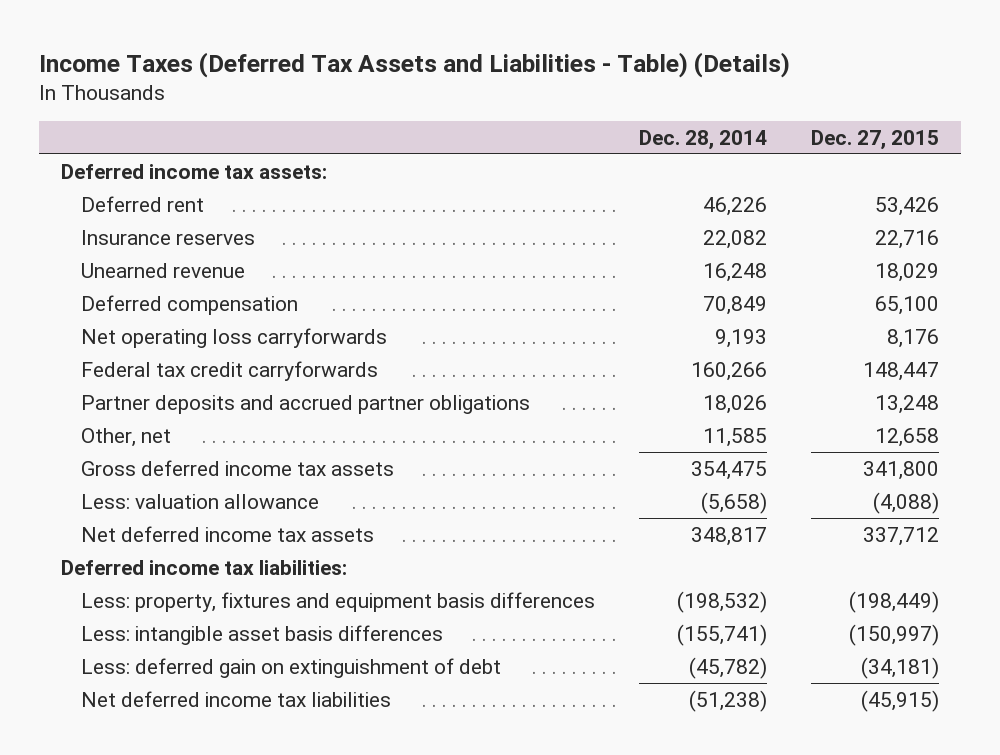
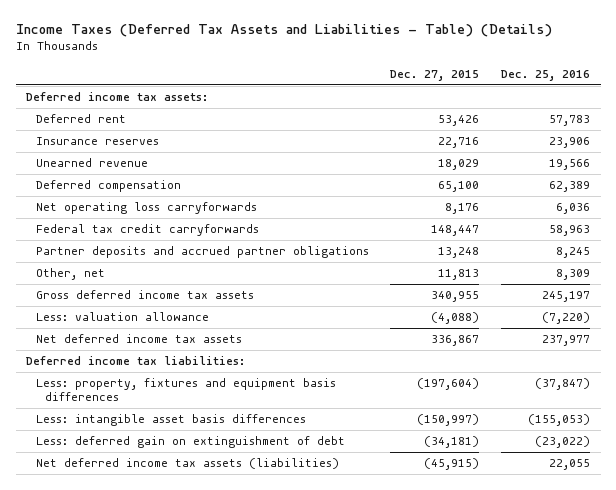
- | Dec. 28, 2014 | Dec. 27, 2015
+ | Dec. 27, 2015 | Dec. 25, 2016
- Other, net | 11,585 | 12,658
- Gross deferred income tax assets | 354,475 | 341,800
+ Other, net | 11,813 | 8,309
+ Gross deferred income tax assets | 340,955 | 245,197
- Net deferred income tax assets | 348,817 | 337,712
+ Net deferred income tax assets | 336,867 | 237,977
- Less: property, fixtures and equipment basis differences | (198,532) | (198,449)
+ Less: property, fixtures and equipment basis differences | (197,604) | (37,847)
- Net deferred income tax liabilities | (51,238) | (45,915)
+ Net deferred income tax assets (liabilities) | (45,915) | 22,055

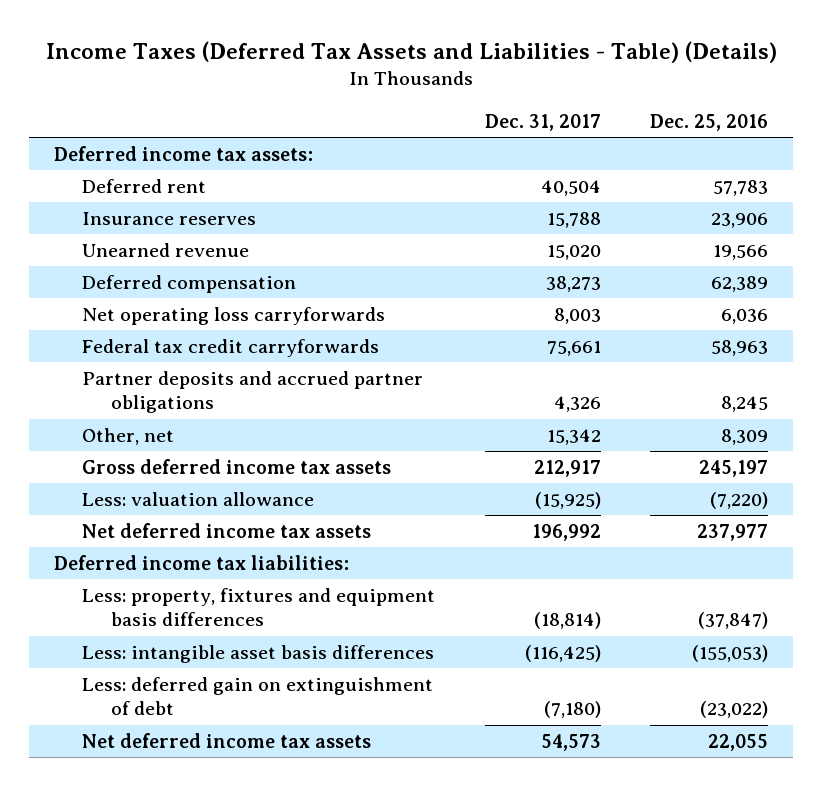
- | Dec. 27, 2015 | Dec. 25, 2016
+ | Dec. 31, 2017 | Dec. 25, 2016
- Net deferred income tax assets (liabilities) | (45,915) | 22,055
+ Net deferred income tax assets | 54,573 | 22,055

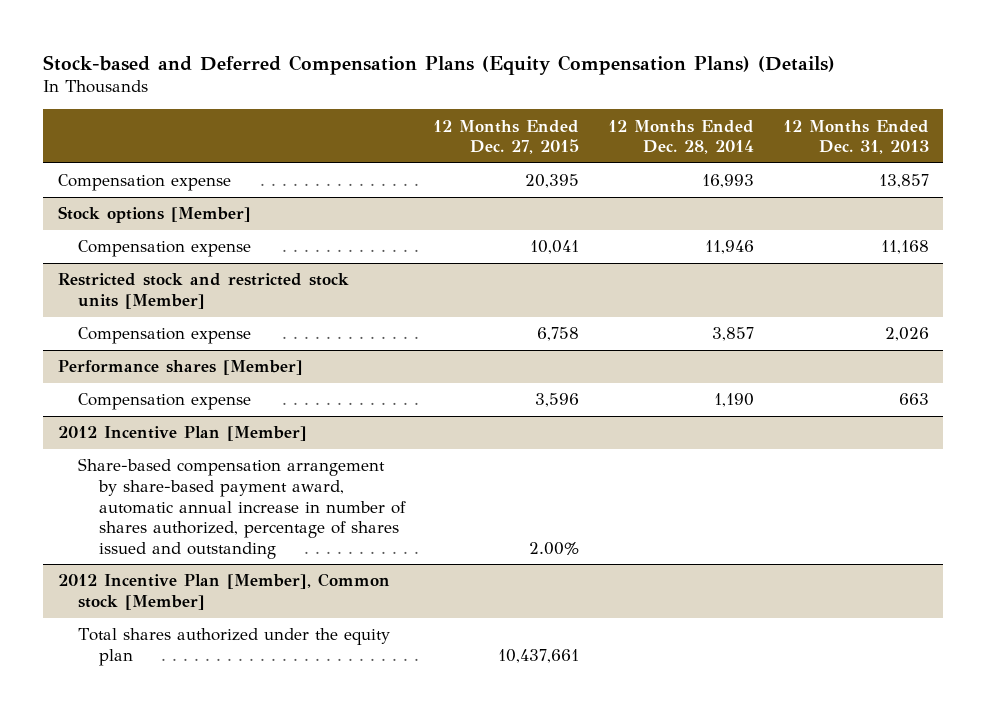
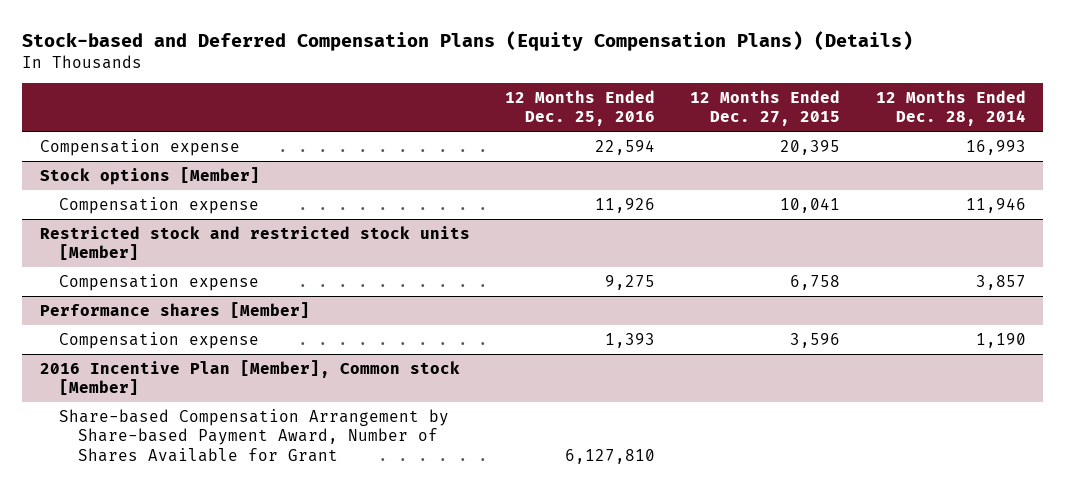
- | 12 Months Ended Dec. 27, 2015 | 12 Months Ended Dec. 28, 2014 | 12 Months Ended Dec. 31, 2013
+ | 12 Months Ended Dec. 25, 2016 | 12 Months Ended Dec. 27, 2015 | 12 Months Ended Dec. 28, 2014
- 2012 Incentive Plan [Member]
- Share-based compensation arrangement by share-based payment award, automatic annual increase in number of shares authorized, percentage of shares issued and outstanding | 2.00% | |
- 2012 Incentive Plan [Member], Common stock [Member]
- Total shares authorized under the equity plan | 10,437,661 | |
+ 2016 Incentive Plan [Member], Common stock [Member]
+ Share-based Compensation Arrangement by Share-based Payment Award, Number of Shares Available for Grant | 6,127,810 | |

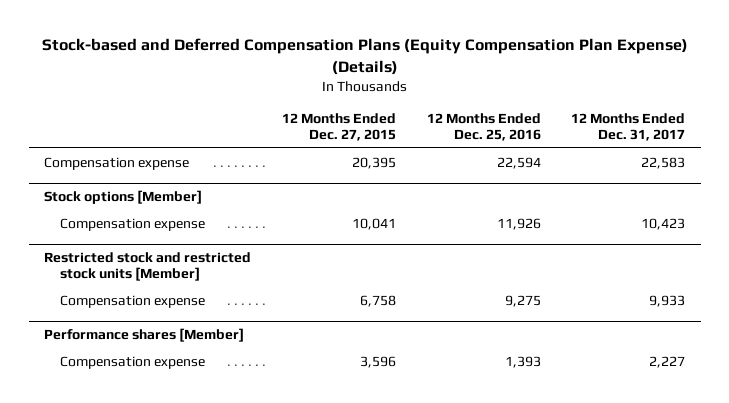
- Stock-based and Deferred Compensation Plans (Equity Compensation Plans) (Details)
+ Stock-based and Deferred Compensation Plans (Equity Compensation Plan Expense) (Details)
- | 12 Months Ended Dec. 25, 2016 | 12 Months Ended Dec. 27, 2015 | 12 Months Ended Dec. 28, 2014
+ | 12 Months Ended Dec. 27, 2015 | 12 Months Ended Dec. 25, 2016 | 12 Months Ended Dec. 31, 2017
- 2016 Incentive Plan [Member], Common stock [Member]
- Share-based Compensation Arrangement by Share-based Payment Award, Number of Shares Available for Grant | 6,127,810 | |

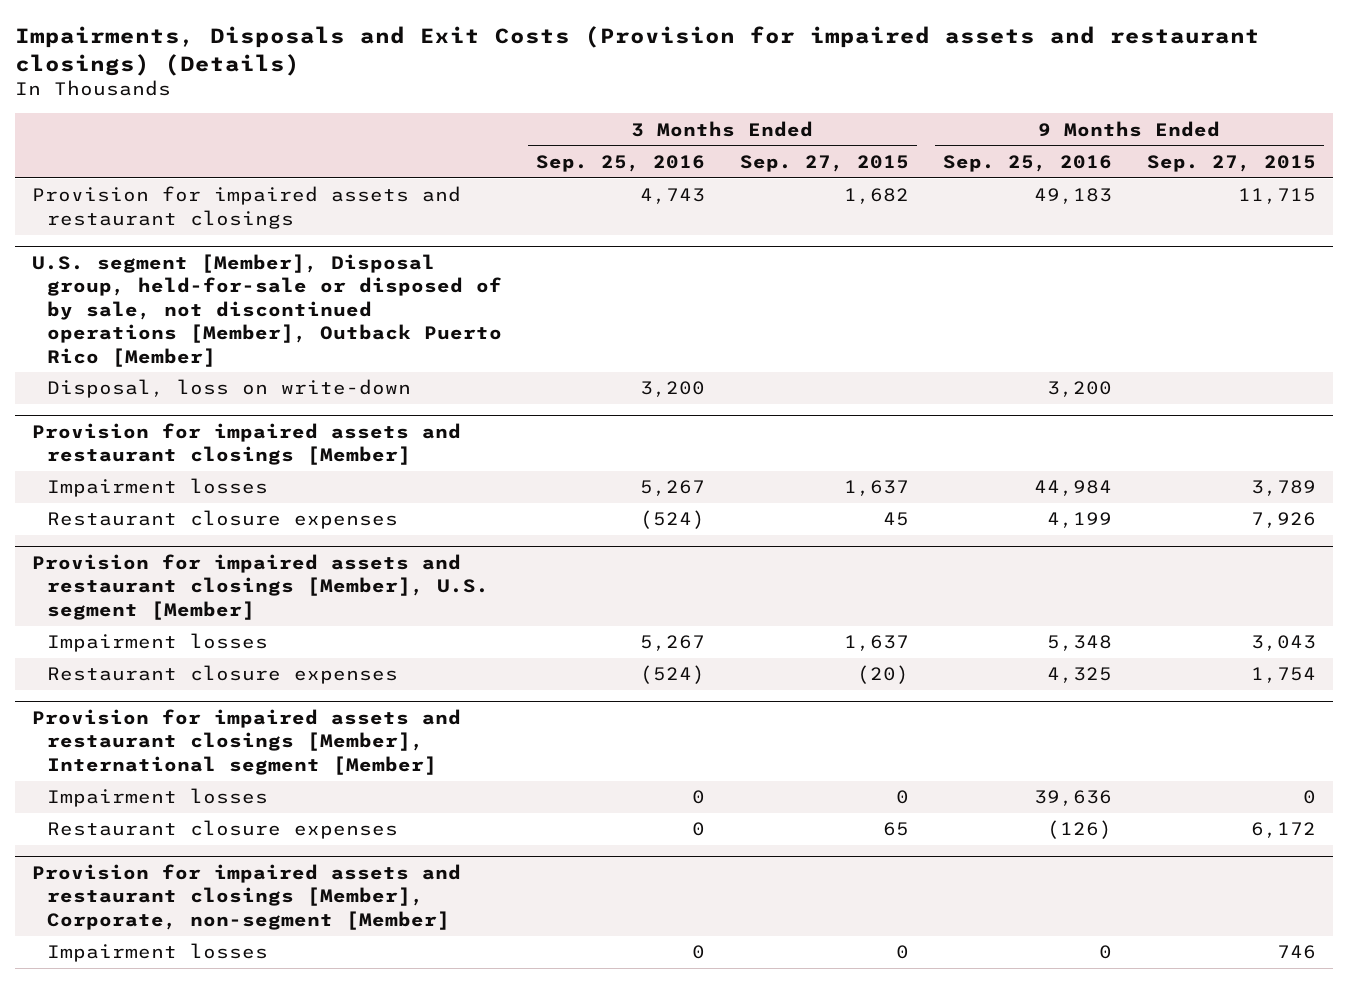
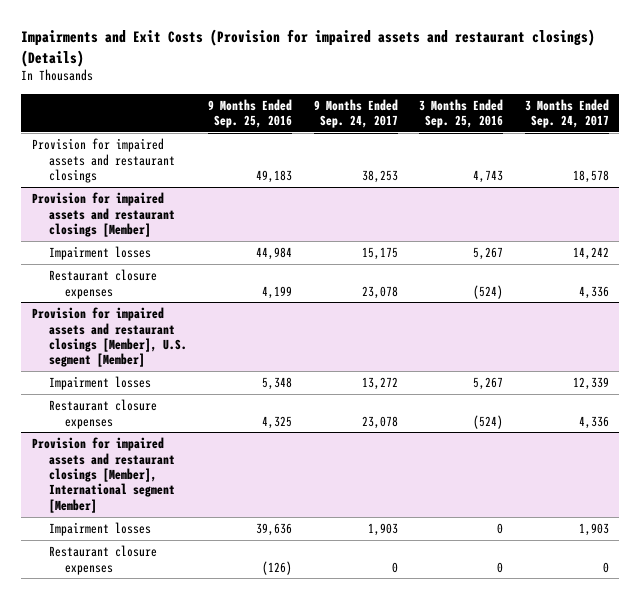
- Impairments, Disposals and Exit Costs (Provision for impaired assets and restaurant closings) (Details)
+ Impairments and Exit Costs (Provision for impaired assets and restaurant closings) (Details)
- | 3 Months Ended Sep. 25, 2016 | 3 Months Ended Sep. 27, 2015 | 9 Months Ended Sep. 25, 2016 | 9 Months Ended Sep. 27, 2015
+ | 9 Months Ended Sep. 25, 2016 | 9 Months Ended Sep. 24, 2017 | 3 Months Ended Sep. 25, 2016 | 3 Months Ended Sep. 24, 2017
- U.S. segment [Member], Disposal group, held-for-sale or disposed of by sale, not discontinued operations [Member], Outback Puerto Rico [Member]
- Disposal, loss on write-down | 3,200 | | 3,200 |
- Provision for impaired assets and restaurant closings [Member], Corporate, non-segment [Member]
- Impairment losses | 0 | 0 | 0 | 746

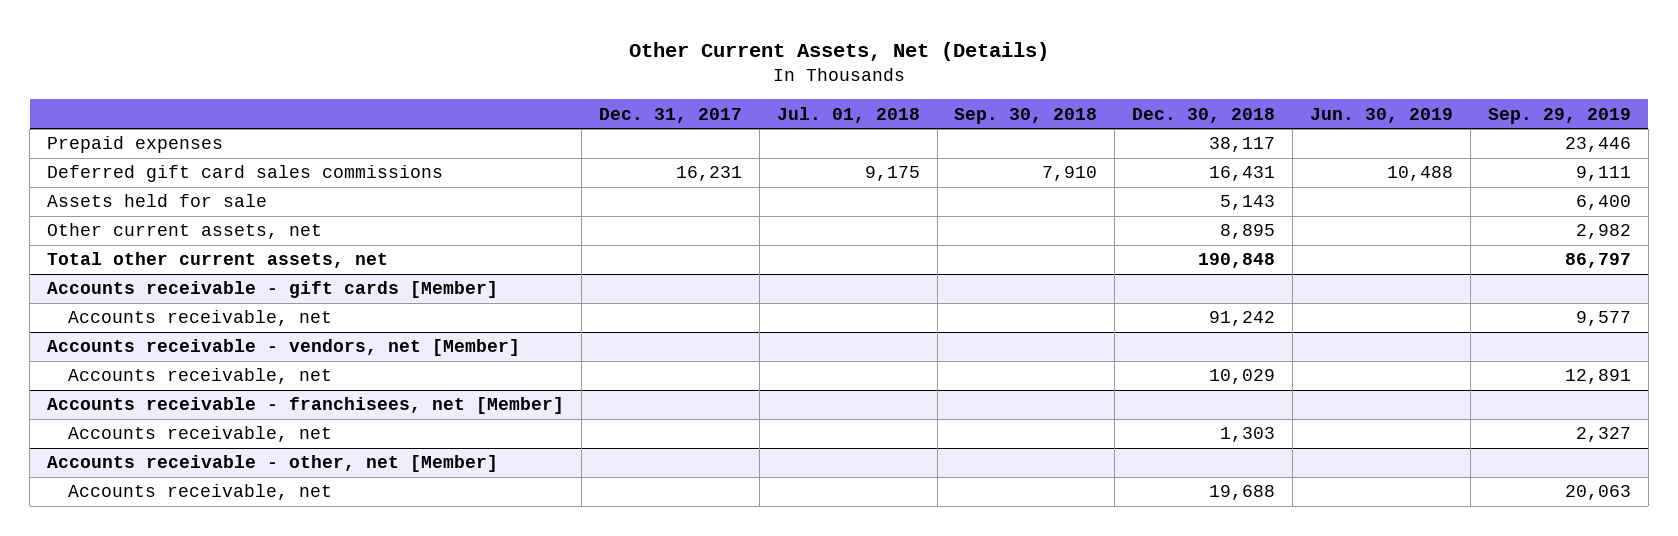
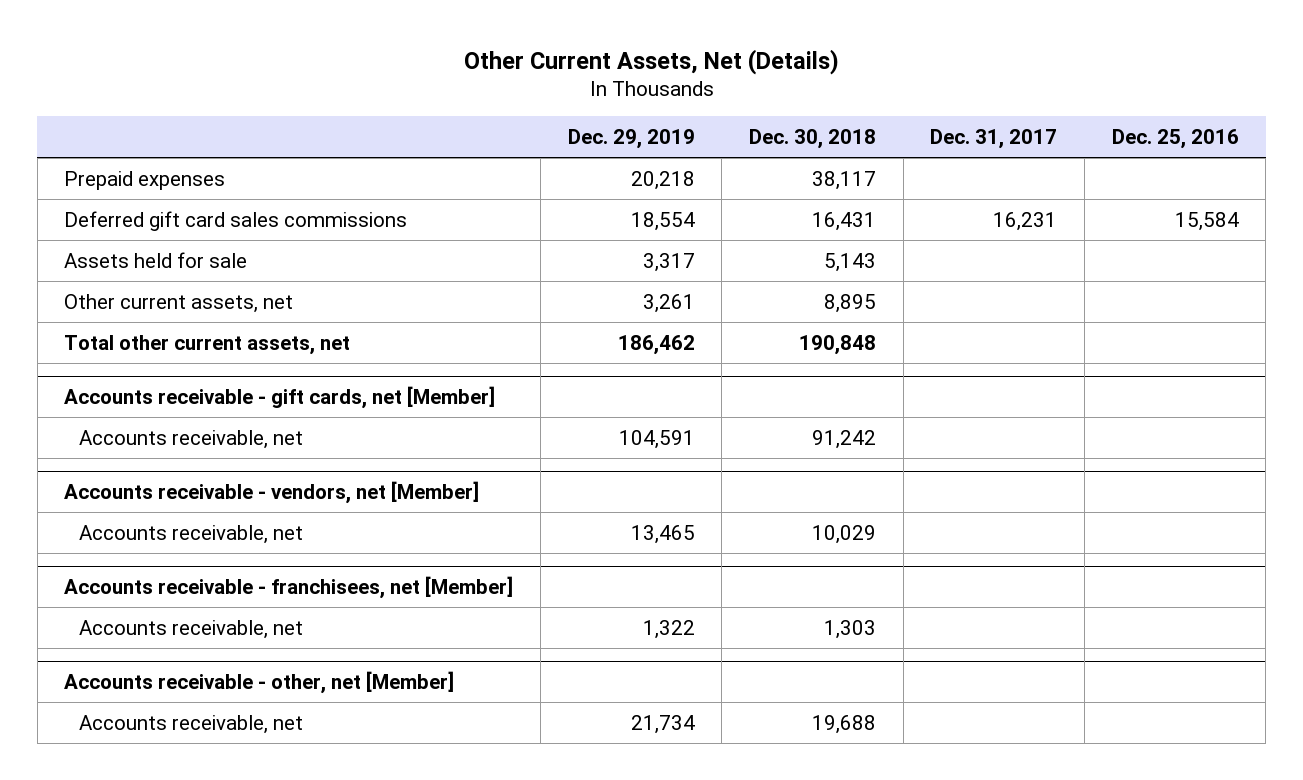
- | Dec. 31, 2017 | Jul. 01, 2018 | Sep. 30, 2018 | Dec. 30, 2018 | Jun. 30, 2019 | Sep. 29, 2019
+ | Dec. 29, 2019 | Dec. 30, 2018 | Dec. 31, 2017 | Dec. 25, 2016
- Accounts receivable - gift cards [Member]
+ Accounts receivable - gift cards, net [Member]

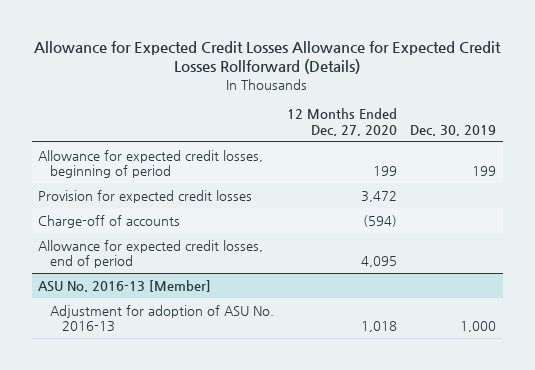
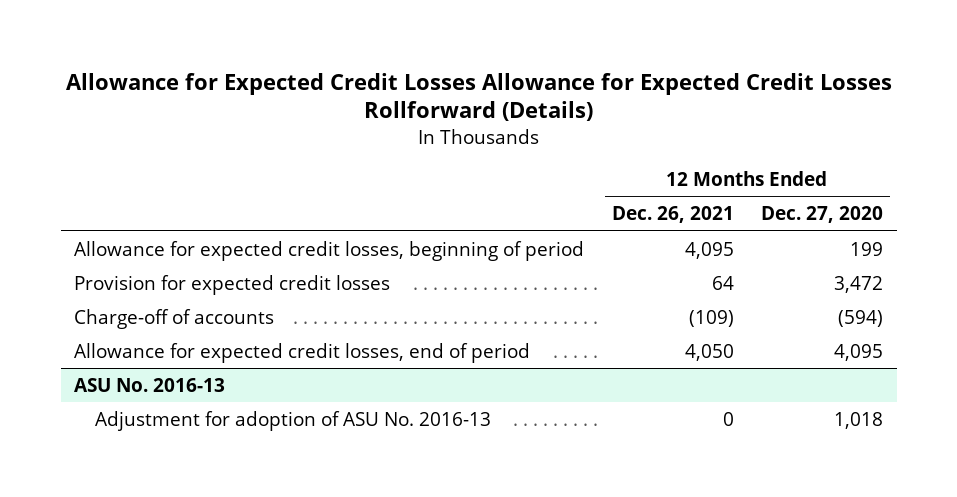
- | 12 Months Ended Dec. 27, 2020 | Dec. 30, 2019
+ | 12 Months Ended Dec. 26, 2021 | 12 Months Ended Dec. 27, 2020
- ASU No. 2016-13 [Member]
+ ASU No. 2016-13

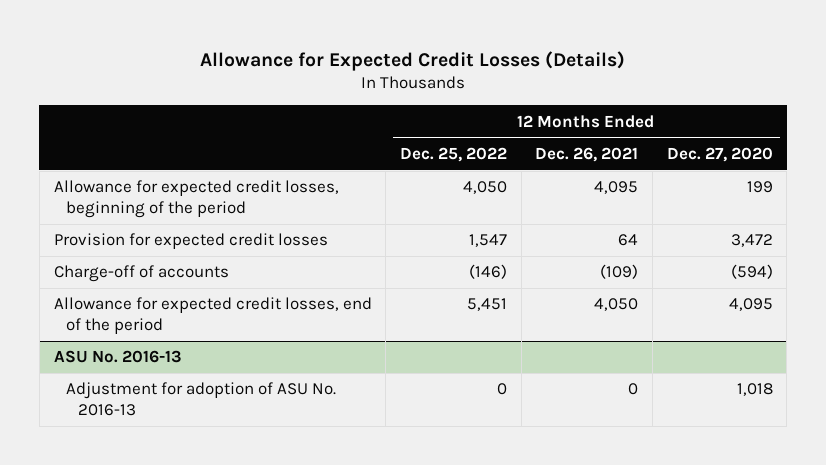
- Allowance for Expected Credit Losses Allowance for Expected Credit Losses Rollforward (Details)
+ Allowance for Expected Credit Losses (Details)
- | 12 Months Ended Dec. 26, 2021 | 12 Months Ended Dec. 27, 2020
+ | 12 Months Ended Dec. 25, 2022 | 12 Months Ended Dec. 26, 2021 | 12 Months Ended Dec. 27, 2020
- Allowance for expected credit losses, beginning of period | 4,095 | 199
+ Allowance for expected credit losses, beginning of the period | 4,050 | 4,095 | 199
- Allowance for expected credit losses, end of period | 4,050 | 4,095
+ Allowance for expected credit losses, end of the period | 5,451 | 4,050 | 4,095

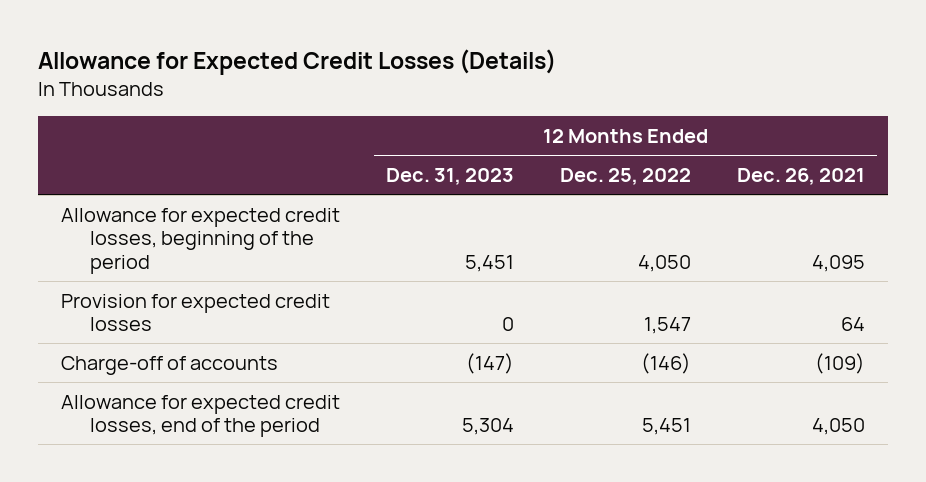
- | 12 Months Ended Dec. 25, 2022 | 12 Months Ended Dec. 26, 2021 | 12 Months Ended Dec. 27, 2020
+ | 12 Months Ended Dec. 31, 2023 | 12 Months Ended Dec. 25, 2022 | 12 Months Ended Dec. 26, 2021
- ASU No. 2016-13
- Adjustment for adoption of ASU No. 2016-13 | 0 | 0 | 1,018

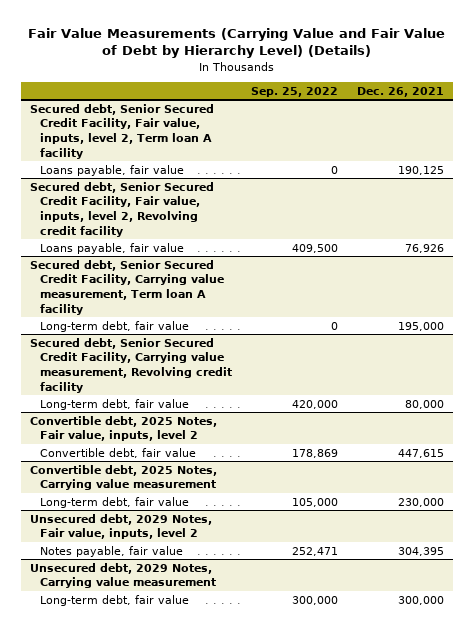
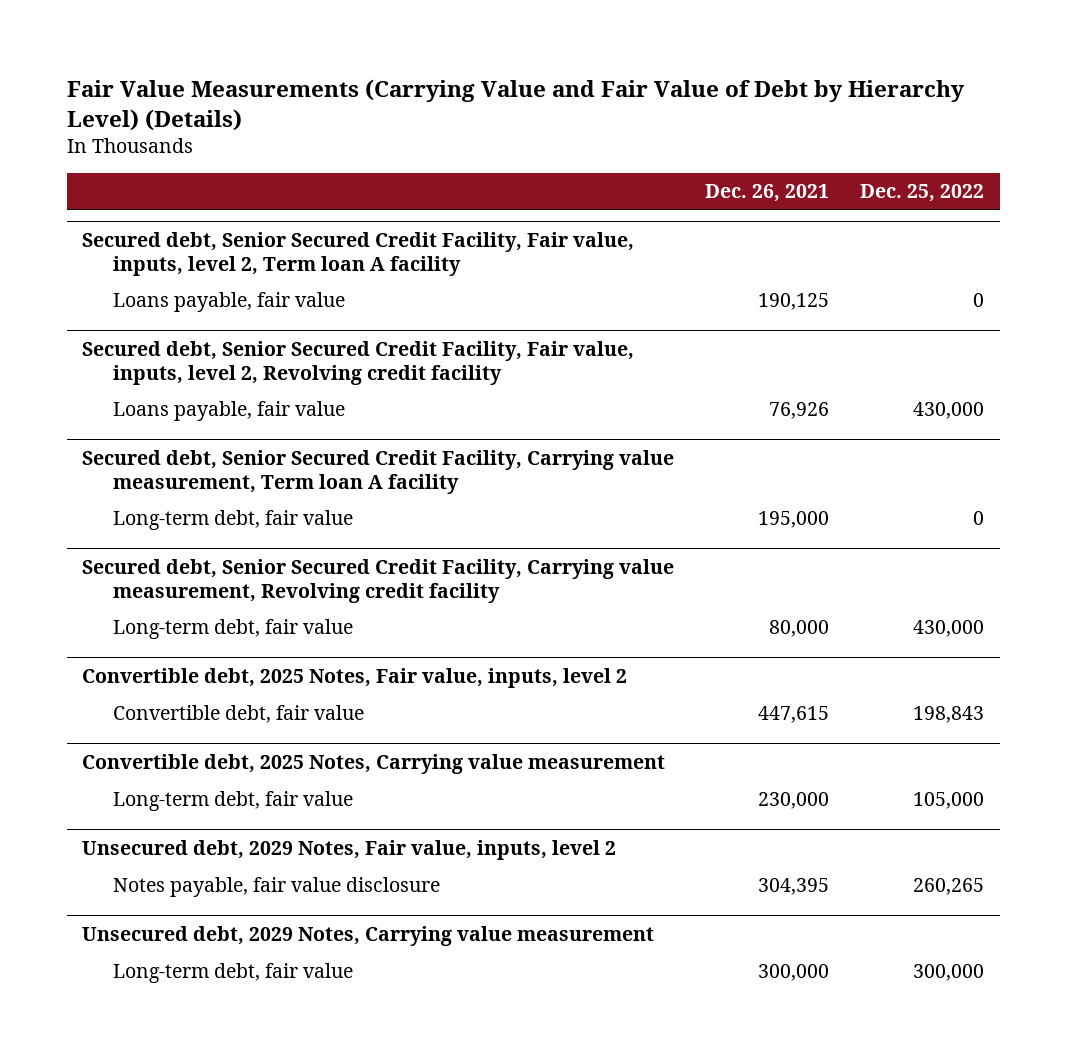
- | Sep. 25, 2022 | Dec. 26, 2021
+ | Dec. 26, 2021 | Dec. 25, 2022
@ Unsecured debt, 2029 Notes, Fair value, inputs, level 2
- Notes payable, fair value | 252,471 | 304,395
+ Notes payable, fair value disclosure | 304,395 | 260,265

